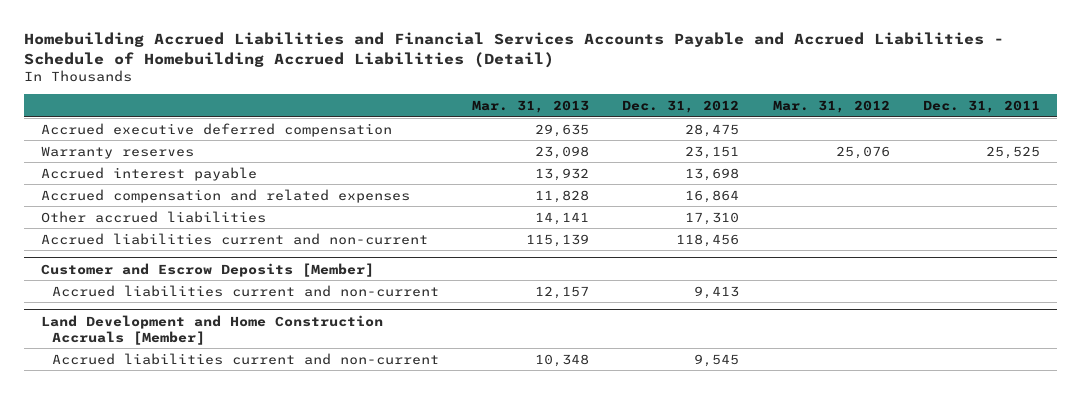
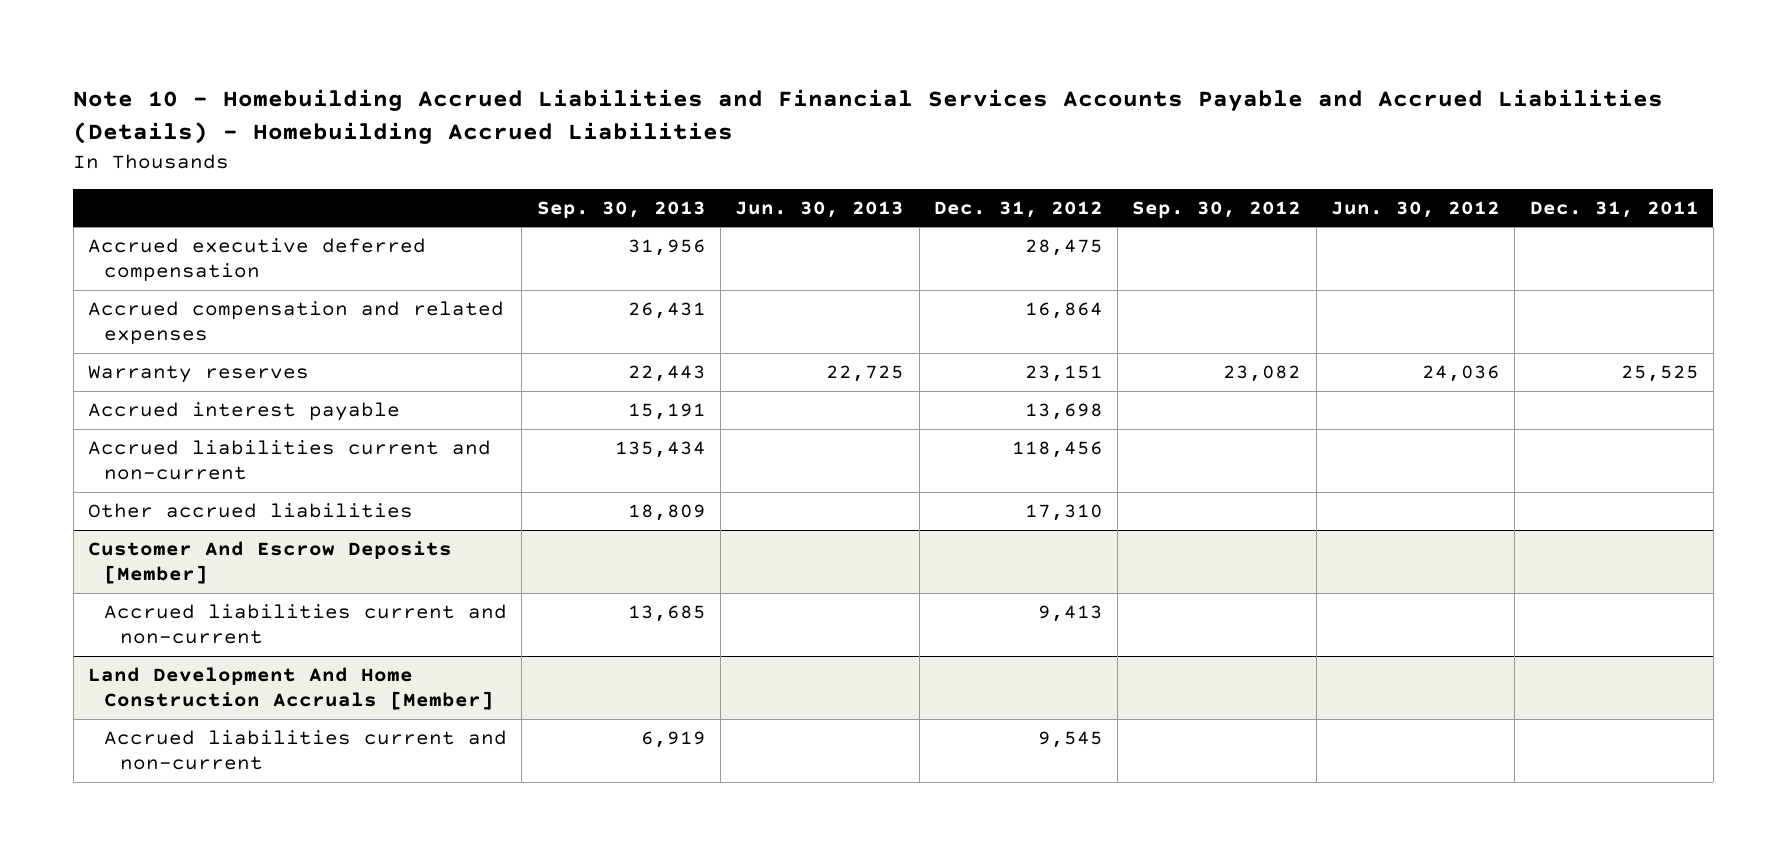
- Homebuilding Accrued Liabilities and Financial Services Accounts Payable and Accrued Liabilities - Schedule of Homebuilding Accrued Liabilities (Detail)
+ Note 10 - Homebuilding Accrued Liabilities and Financial Services Accounts Payable and Accrued Liabilities (Details) - Homebuilding Accrued Liabilities
- | Mar. 31, 2013 | Dec. 31, 2012 | Mar. 31, 2012 | Dec. 31, 2011
+ | Sep. 30, 2013 | Jun. 30, 2013 | Dec. 31, 2012 | Sep. 30, 2012 | Jun. 30, 2012 | Dec. 31, 2011
moved up: Accrued compensation and related expenses | 26,431 | | 16,864 | | |
- Customer and Escrow Deposits [Member]
moved down: Other accrued liabilities | 18,809 | | 17,310 | | |
+ Customer And Escrow Deposits [Member]
- Land Development and Home Construction Accruals [Member]
+ Land Development And Home Construction Accruals [Member]

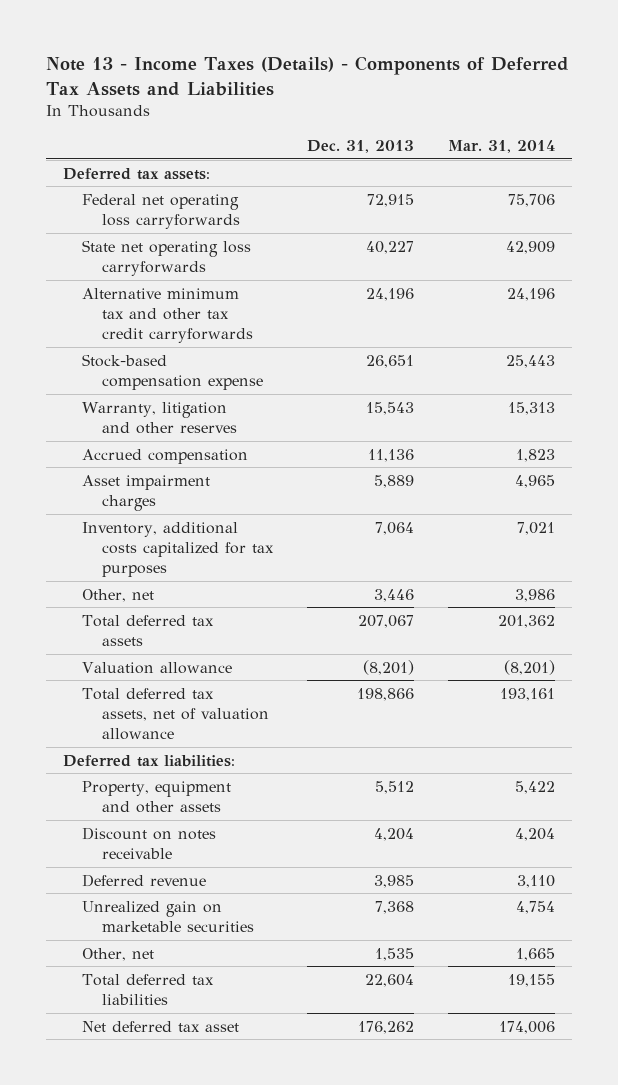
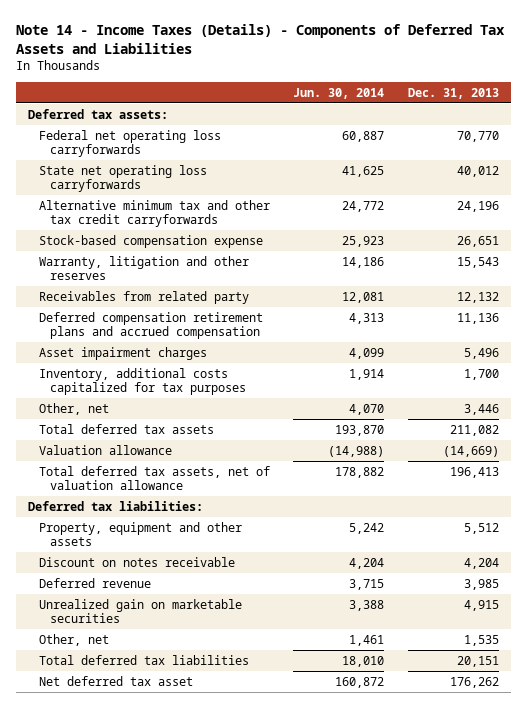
- Note 13 - Income Taxes (Details) - Components of Deferred Tax Assets and Liabilities
+ Note 14 - Income Taxes (Details) - Components of Deferred Tax Assets and Liabilities
- | Dec. 31, 2013 | Mar. 31, 2014
+ | Jun. 30, 2014 | Dec. 31, 2013
- Federal net operating loss carryforwards | 72,915 | 75,706
- State net operating loss carryforwards | 40,227 | 42,909
+ Federal net operating loss carryforwards | 60,887 | 70,770
+ State net operating loss carryforwards | 41,625 | 40,012
- Accrued compensation | 11,136 | 1,823
- Asset impairment charges | 5,889 | 4,965
- Inventory, additional costs capitalized for tax purposes | 7,064 | 7,021
+ Receivables from related party | 12,081 | 12,132
+ Deferred compensation retirement plans and accrued compensation | 4,313 | 11,136
+ Asset impairment charges | 4,099 | 5,496
+ Inventory, additional costs capitalized for tax purposes | 1,914 | 1,700
- Total deferred tax assets | 207,067 | 201,362
- Valuation allowance | (8,201) | (8,201)
- Total deferred tax assets, net of valuation allowance | 198,866 | 193,161
+ Total deferred tax assets | 193,870 | 211,082
+ Valuation allowance | (14,988) | (14,669)
+ Total deferred tax assets, net of valuation allowance | 178,882 | 196,413
- Unrealized gain on marketable securities | 7,368 | 4,754
+ Unrealized gain on marketable securities | 3,388 | 4,915
- Total deferred tax liabilities | 22,604 | 19,155
+ Total deferred tax liabilities | 18,010 | 20,151

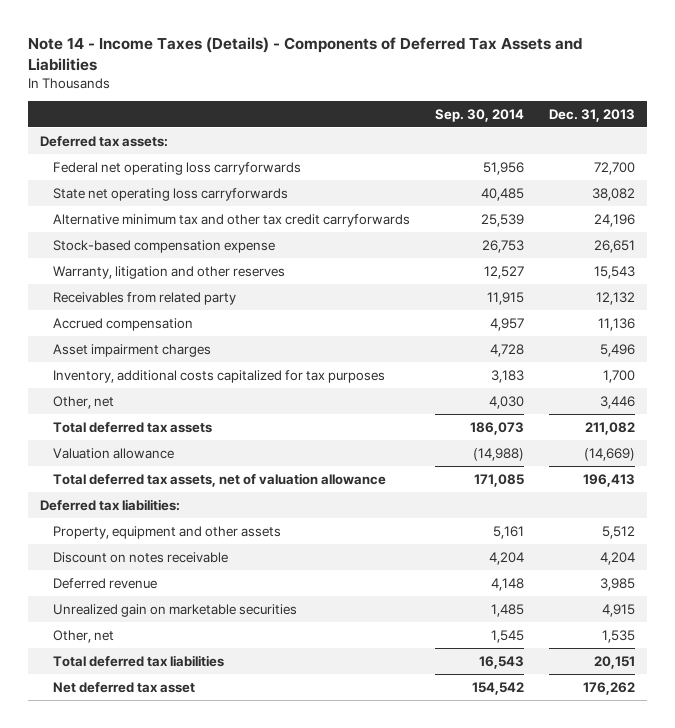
- | Jun. 30, 2014 | Dec. 31, 2013
+ | Sep. 30, 2014 | Dec. 31, 2013
- Federal net operating loss carryforwards | 60,887 | 70,770
- State net operating loss carryforwards | 41,625 | 40,012
+ Federal net operating loss carryforwards | 51,956 | 72,700
+ State net operating loss carryforwards | 40,485 | 38,082
- Deferred compensation retirement plans and accrued compensation | 4,313 | 11,136
+ Accrued compensation | 4,957 | 11,136

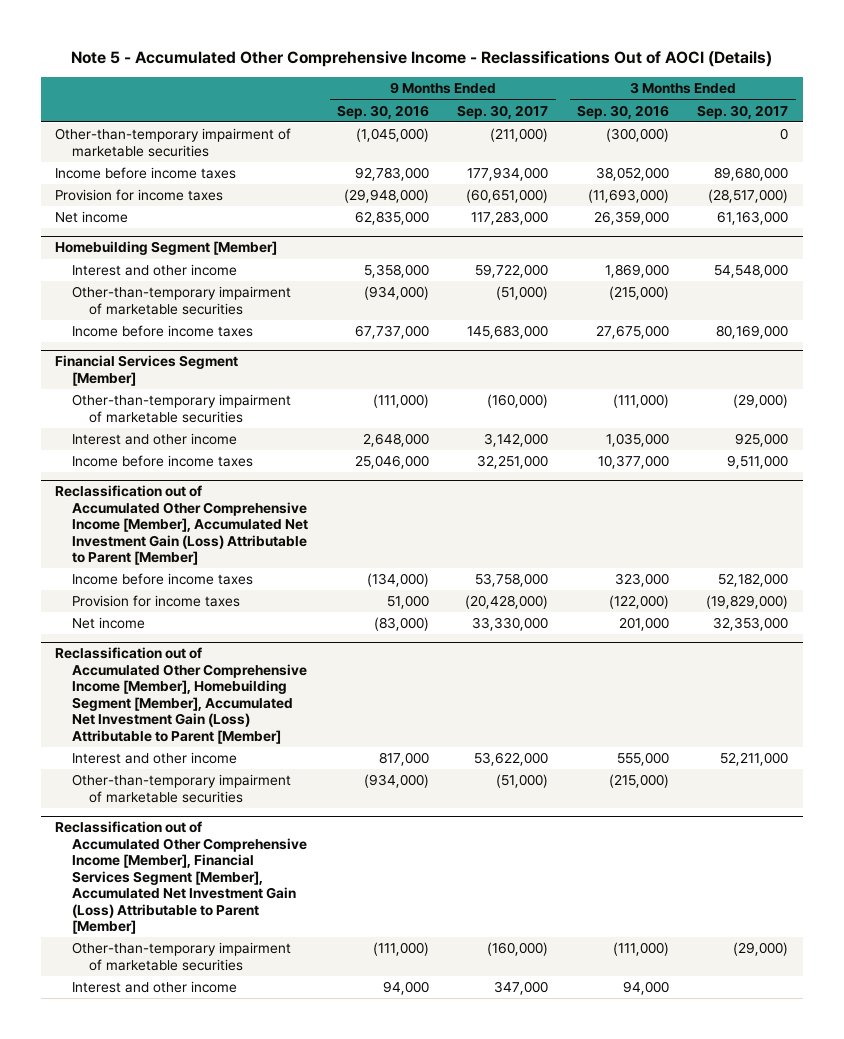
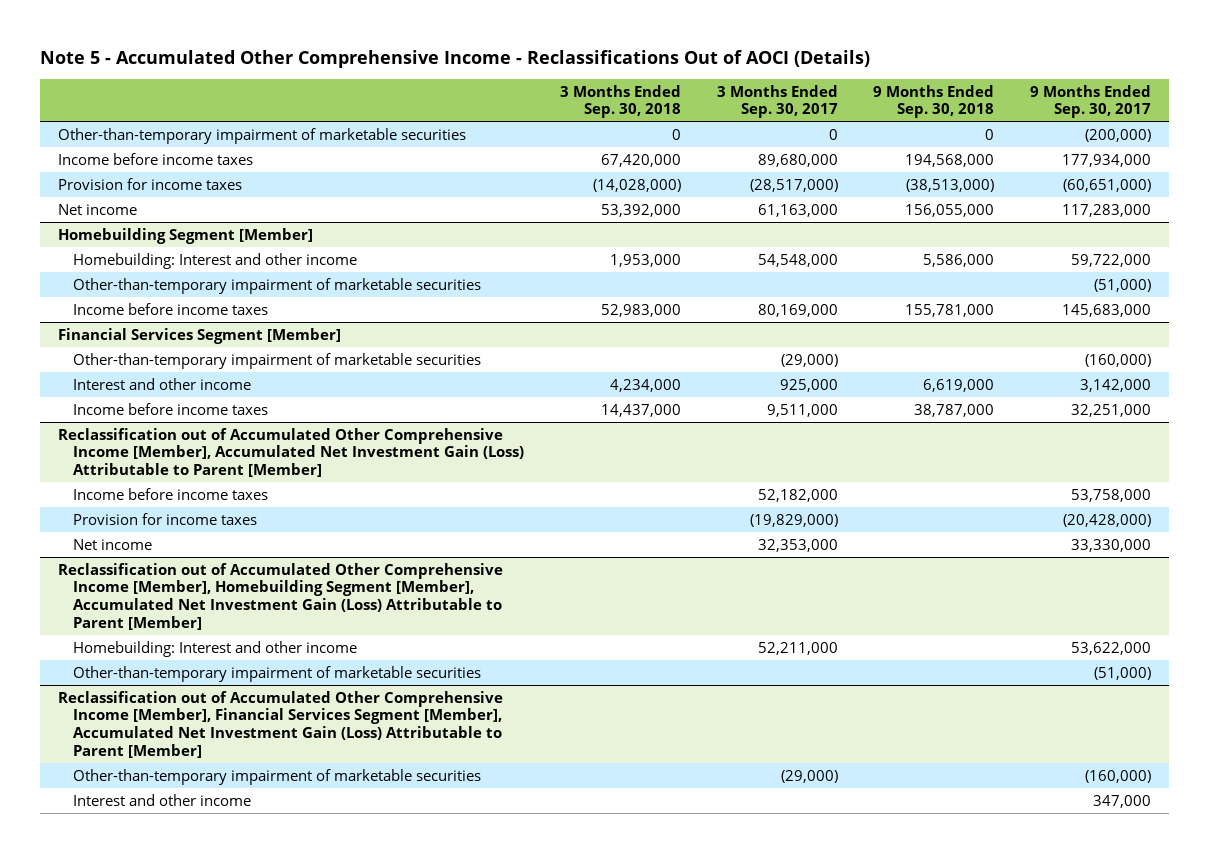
- | 9 Months Ended Sep. 30, 2016 | 9 Months Ended Sep. 30, 2017 | 3 Months Ended Sep. 30, 2016 | 3 Months Ended Sep. 30, 2017
+ | 3 Months Ended Sep. 30, 2018 | 3 Months Ended Sep. 30, 2017 | 9 Months Ended Sep. 30, 2018 | 9 Months Ended Sep. 30, 2017
- Other-than-temporary impairment of marketable securities | (1,045,000) | (211,000) | (300,000) | 0
+ Other-than-temporary impairment of marketable securities | 0 | 0 | 0 | (200,000)
@ Homebuilding Segment [Member]
- Interest and other income | 5,358,000 | 59,722,000 | 1,869,000 | 54,548,000
+ Homebuilding: Interest and other income | 1,953,000 | 54,548,000 | 5,586,000 | 59,722,000
@ Reclassification out of Accumulated Other Comprehensive Income [Member], Homebuilding Segment [Member], Accumulated Net Investment Gain (Loss) Attributable to Parent [Member]
- Interest and other income | 817,000 | 53,622,000 | 555,000 | 52,211,000
+ Homebuilding: Interest and other income | | 52,211,000 | | 53,622,000

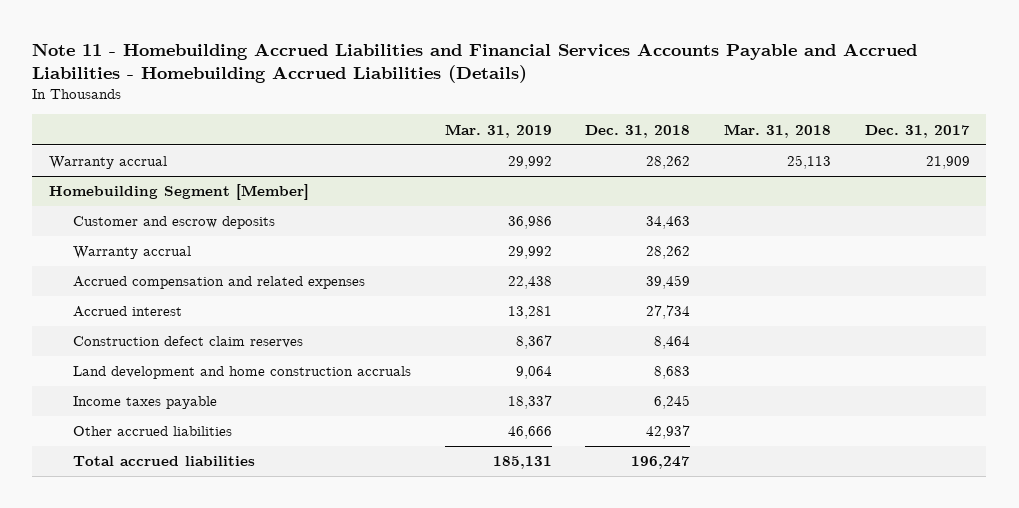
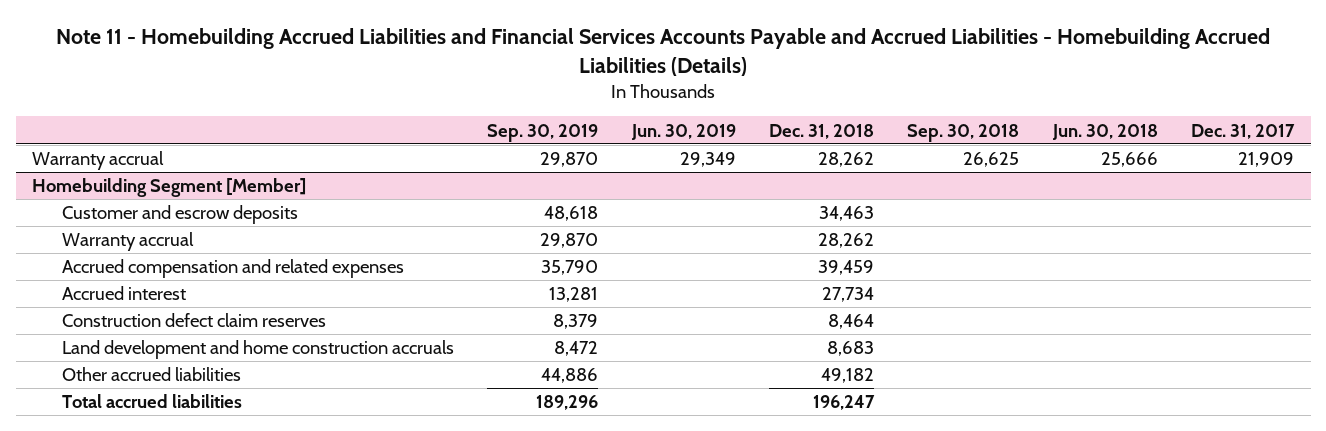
- | Mar. 31, 2019 | Dec. 31, 2018 | Mar. 31, 2018 | Dec. 31, 2017
+ | Sep. 30, 2019 | Jun. 30, 2019 | Dec. 31, 2018 | Sep. 30, 2018 | Jun. 30, 2018 | Dec. 31, 2017
@ Homebuilding Segment [Member]
- Income taxes payable | 18,337 | 6,245 | |
- Other accrued liabilities | 46,666 | 42,937 | |
+ Other accrued liabilities | 44,886 | | 49,182 | | |

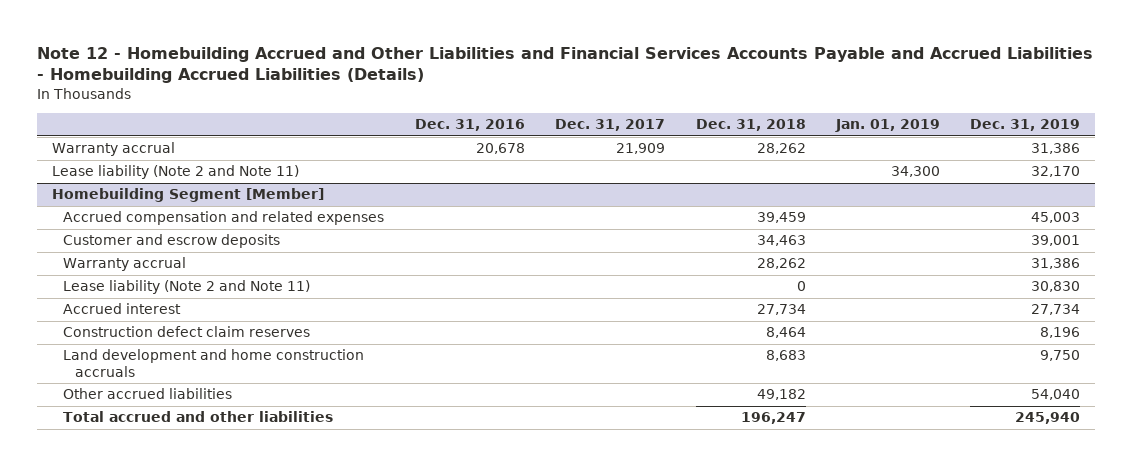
- Note 11 - Homebuilding Accrued Liabilities and Financial Services Accounts Payable and Accrued Liabilities - Homebuilding Accrued Liabilities (Details)
+ Note 12 - Homebuilding Accrued and Other Liabilities and Financial Services Accounts Payable and Accrued Liabilities - Homebuilding Accrued Liabilities (Details)
- | Sep. 30, 2019 | Jun. 30, 2019 | Dec. 31, 2018 | Sep. 30, 2018 | Jun. 30, 2018 | Dec. 31, 2017
+ | Dec. 31, 2016 | Dec. 31, 2017 | Dec. 31, 2018 | Jan. 01, 2019 | Dec. 31, 2019
+ Lease liability (Note 2 and Note 11) | | | | 34,300 | 32,170
@ Homebuilding Segment [Member]
moved up: Accrued compensation and related expenses | | | 39,459 | | 45,003
+ Lease liability (Note 2 and Note 11) | | | 0 | | 30,830
- Total accrued liabilities | 189,296 | | 196,247 | | |
+ Total accrued and other liabilities | | | 196,247 | | 245,940

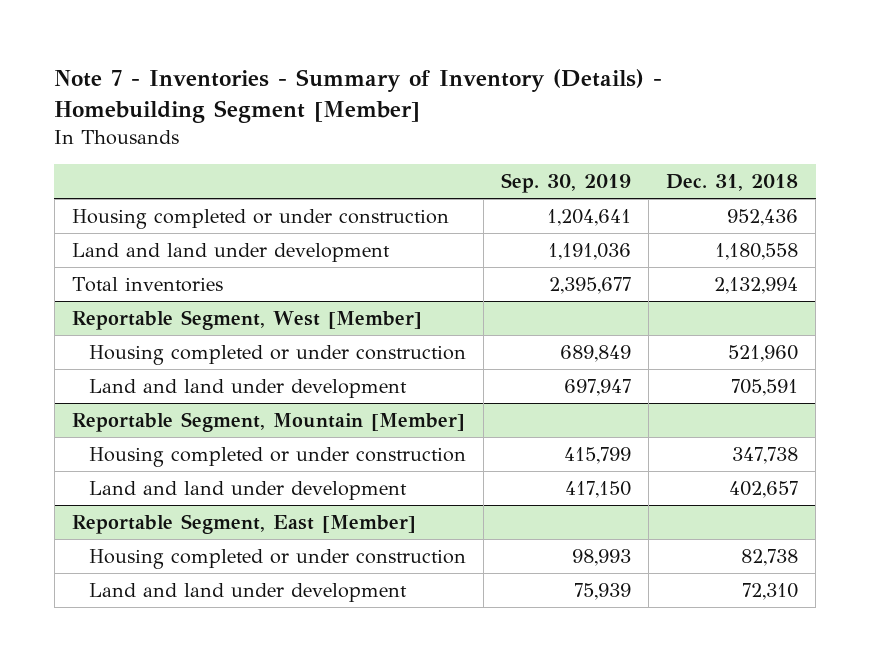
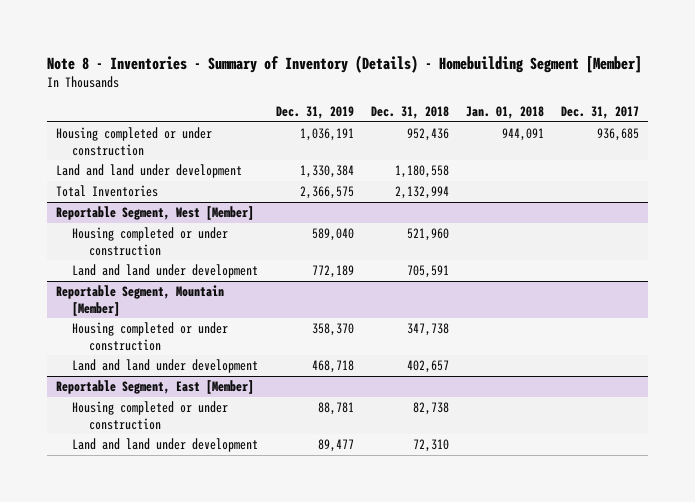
- Note 7 - Inventories - Summary of Inventory (Details) - Homebuilding Segment [Member]
+ Note 8 - Inventories - Summary of Inventory (Details) - Homebuilding Segment [Member]
- | Sep. 30, 2019 | Dec. 31, 2018
+ | Dec. 31, 2019 | Dec. 31, 2018 | Jan. 01, 2018 | Dec. 31, 2017
- Total inventories | 2,395,677 | 2,132,994
+ Total Inventories | 2,366,575 | 2,132,994 | |

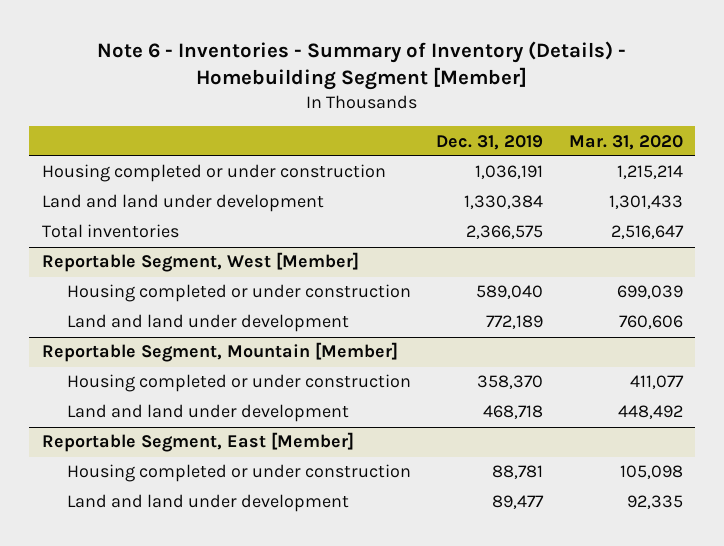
- Note 8 - Inventories - Summary of Inventory (Details) - Homebuilding Segment [Member]
+ Note 6 - Inventories - Summary of Inventory (Details) - Homebuilding Segment [Member]
- | Dec. 31, 2019 | Dec. 31, 2018 | Jan. 01, 2018 | Dec. 31, 2017
+ | Dec. 31, 2019 | Mar. 31, 2020
- Total Inventories | 2,366,575 | 2,132,994 | |
+ Total inventories | 2,366,575 | 2,516,647

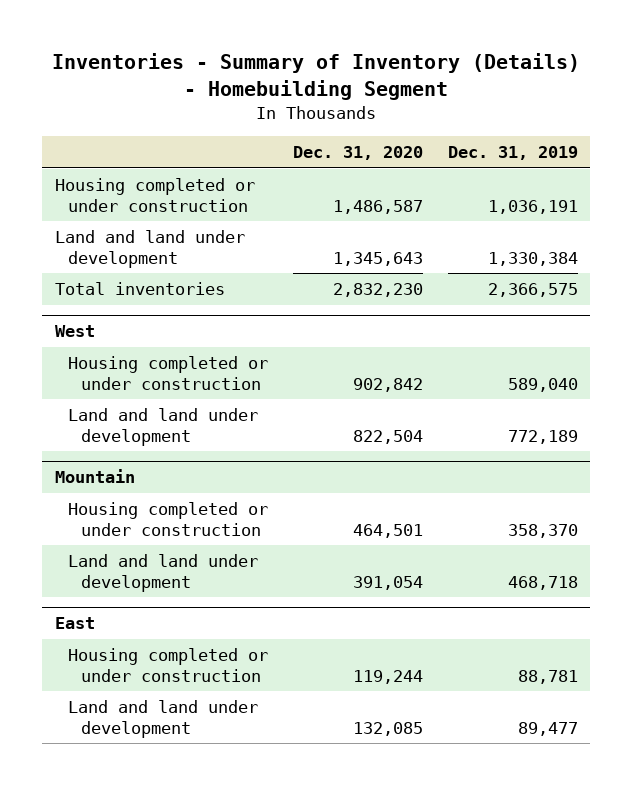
- Note 6 - Inventories - Summary of Inventory (Details) - Homebuilding Segment [Member]
+ Inventories - Summary of Inventory (Details) - Homebuilding Segment
- | Dec. 31, 2019 | Mar. 31, 2020
+ | Dec. 31, 2020 | Dec. 31, 2019
- Reportable Segment, West [Member]
+ West
- Reportable Segment, Mountain [Member]
+ Mountain
- Reportable Segment, East [Member]
+ East

